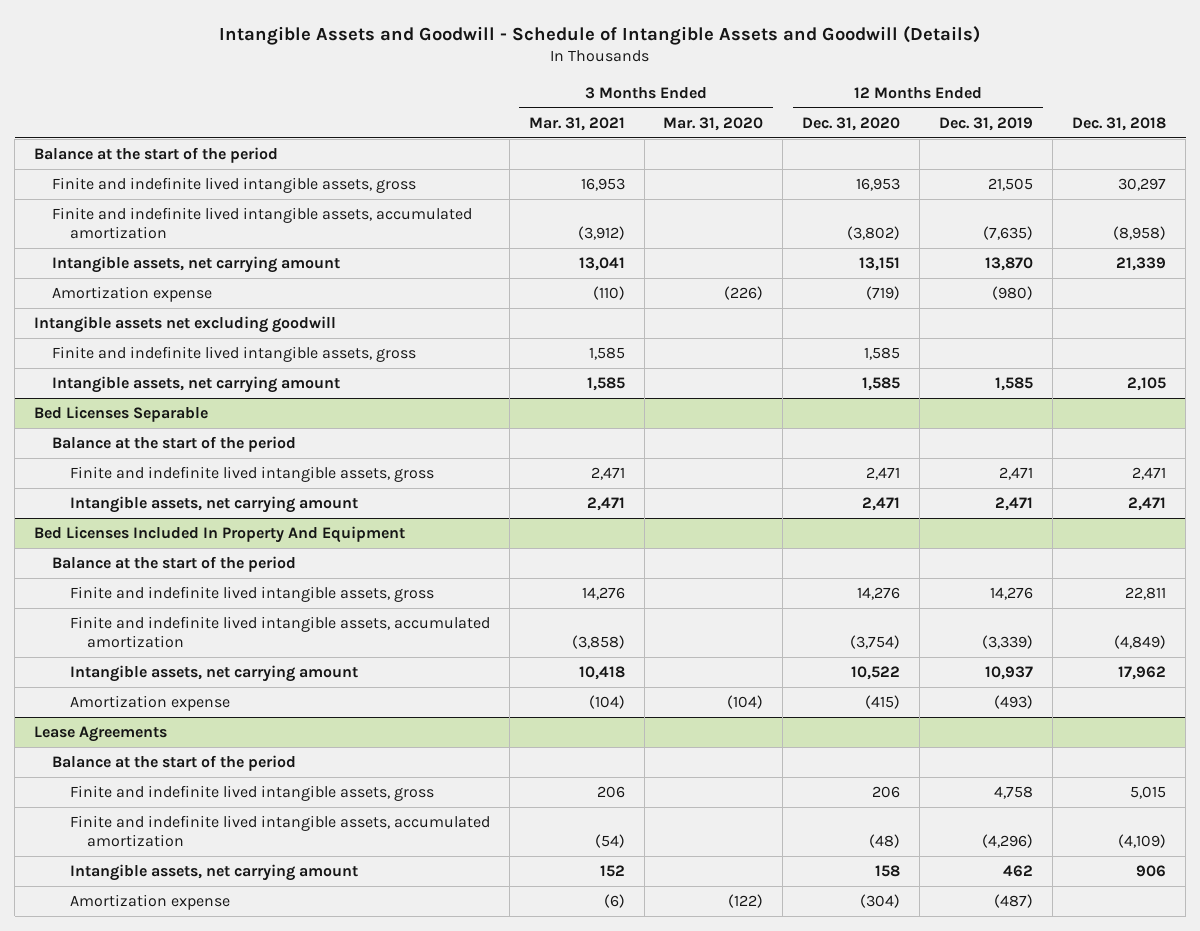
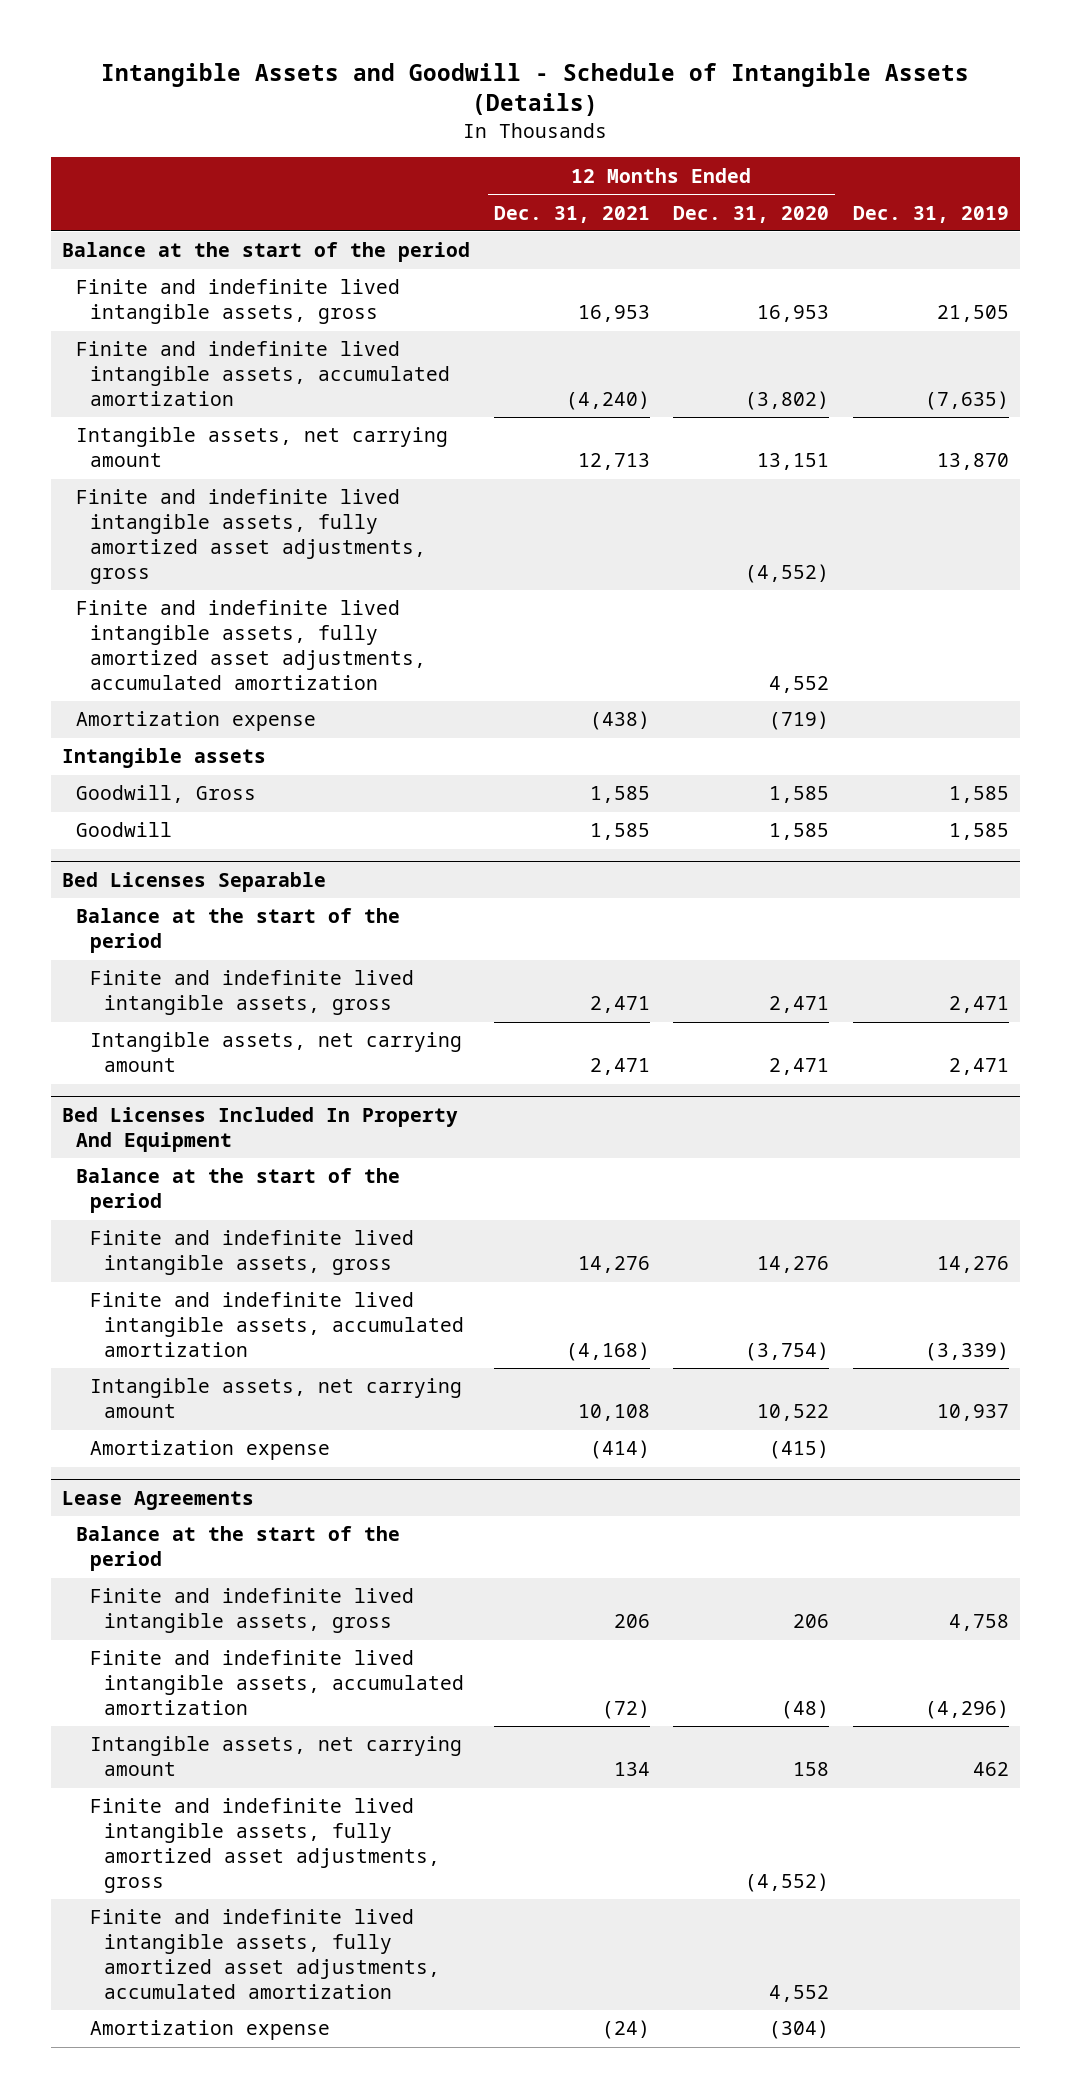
- Intangible Assets and Goodwill - Schedule of Intangible Assets and Goodwill (Details)
+ Intangible Assets and Goodwill - Schedule of Intangible Assets (Details)
- | 3 Months Ended Mar. 31, 2021 | 3 Months Ended Mar. 31, 2020 | 12 Months Ended Dec. 31, 2020 | 12 Months Ended Dec. 31, 2019 | Dec. 31, 2018
+ | 12 Months Ended Dec. 31, 2021 | 12 Months Ended Dec. 31, 2020 | Dec. 31, 2019
+ Finite and indefinite lived intangible assets, fully amortized asset adjustments, gross | | (4,552) |
+ Finite and indefinite lived intangible assets, fully amortized asset adjustments, accumulated amortization | | 4,552 |
- Intangible assets net excluding goodwill
- Finite and indefinite lived intangible assets, gross | 1,585 | | 1,585 | |
- Intangible assets, net carrying amount | 1,585 | | 1,585 | 1,585 | 2,105
+ Intangible assets
+ Goodwill, Gross | 1,585 | 1,585 | 1,585
+ Goodwill | 1,585 | 1,585 | 1,585
@ Lease Agreements
+ Finite and indefinite lived intangible assets, fully amortized asset adjustments, gross | | (4,552) |
+ Finite and indefinite lived intangible assets, fully amortized asset adjustments, accumulated amortization | | 4,552 |

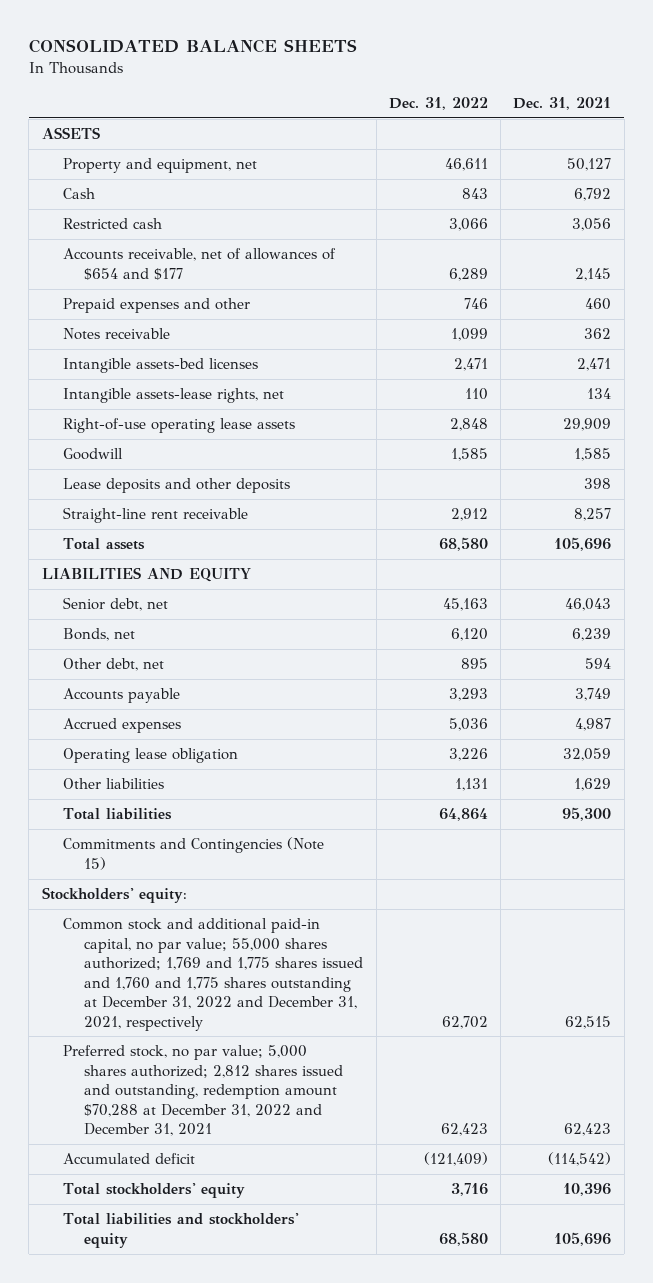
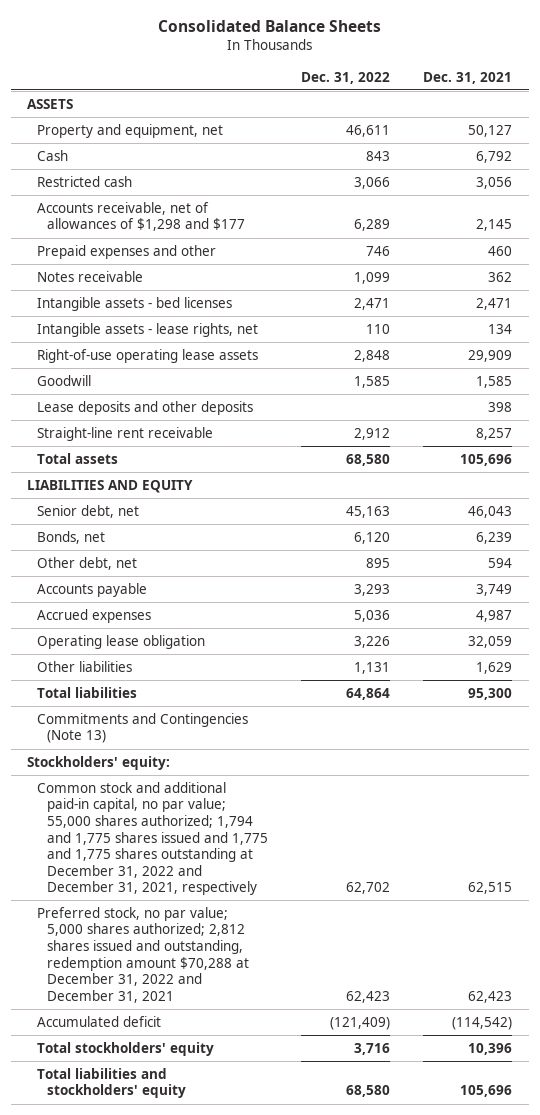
- CONSOLIDATED BALANCE SHEETS
+ Consolidated Balance Sheets
- Accounts receivable, net of allowances of $654 and $177 | 6,289 | 2,145
+ Accounts receivable, net of allowances of $1,298 and $177 | 6,289 | 2,145
- Intangible assets-bed licenses | 2,471 | 2,471
- Intangible assets-lease rights, net | 110 | 134
+ Intangible assets - bed licenses | 2,471 | 2,471
+ Intangible assets - lease rights, net | 110 | 134
- Commitments and Contingencies (Note 15)
+ Commitments and Contingencies (Note 13)
- Common stock and additional paid-in capital, no par value; 55,000 shares authorized; 1,769 and 1,775 shares issued and 1,760 and 1,775 shares outstanding at December 31, 2022 and December 31, 2021, respectively | 62,702 | 62,515
+ Common stock and additional paid-in capital, no par value; 55,000 shares authorized; 1,794 and 1,775 shares issued and 1,775 and 1,775 shares outstanding at December 31, 2022 and December 31, 2021, respectively | 62,702 | 62,515

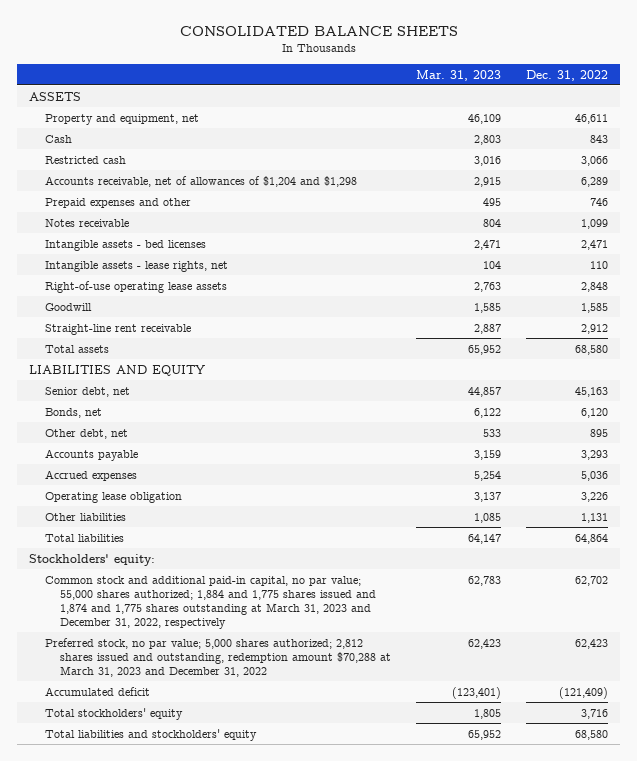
- Consolidated Balance Sheets
+ CONSOLIDATED BALANCE SHEETS
- | Dec. 31, 2022 | Dec. 31, 2021
+ | Mar. 31, 2023 | Dec. 31, 2022
- Accounts receivable, net of allowances of $1,298 and $177 | 6,289 | 2,145
+ Accounts receivable, net of allowances of $1,204 and $1,298 | 2,915 | 6,289
- Lease deposits and other deposits | | 398
- Commitments and Contingencies (Note 13)
- Common stock and additional paid-in capital, no par value; 55,000 shares authorized; 1,794 and 1,775 shares issued and 1,775 and 1,775 shares outstanding at December 31, 2022 and December 31, 2021, respectively | 62,702 | 62,515
- Preferred stock, no par value; 5,000 shares authorized; 2,812 shares issued and outstanding, redemption amount $70,288 at December 31, 2022 and December 31, 2021 | 62,423 | 62,423
+ Common stock and additional paid-in capital, no par value; 55,000 shares authorized; 1,884 and 1,775 shares issued and 1,874 and 1,775 shares outstanding at March 31, 2023 and December 31, 2022, respectively | 62,783 | 62,702
+ Preferred stock, no par value; 5,000 shares authorized; 2,812 shares issued and outstanding, redemption amount $70,288 at March 31, 2023 and December 31, 2022 | 62,423 | 62,423

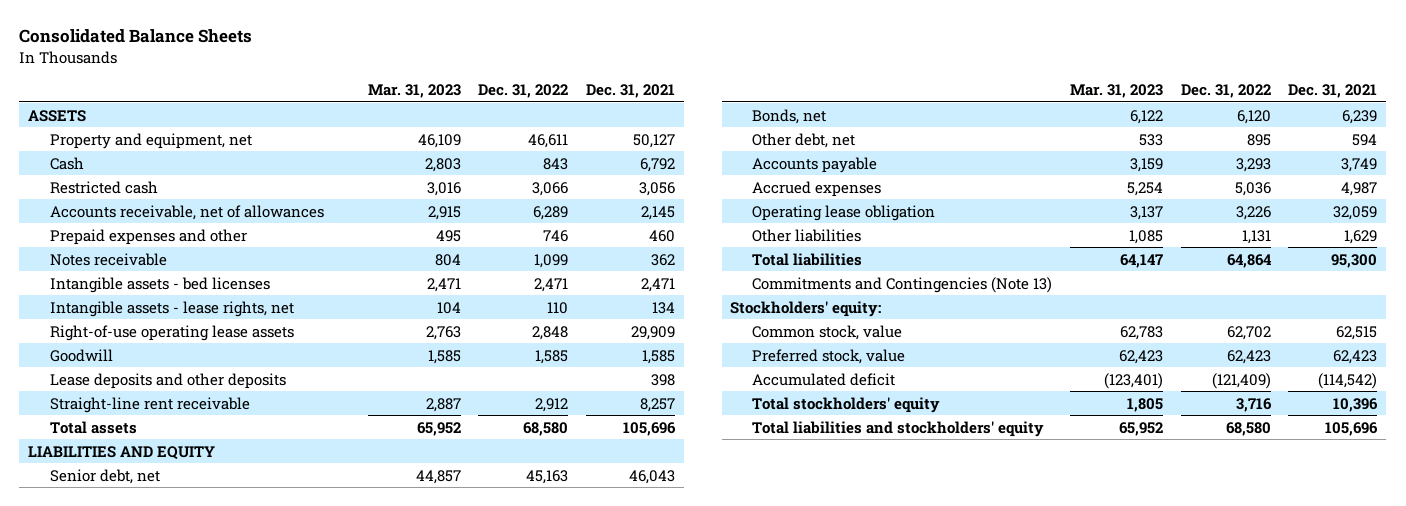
- CONSOLIDATED BALANCE SHEETS
+ Consolidated Balance Sheets
- | Mar. 31, 2023 | Dec. 31, 2022
+ | Mar. 31, 2023 | Dec. 31, 2022 | Dec. 31, 2021
- Accounts receivable, net of allowances of $1,204 and $1,298 | 2,915 | 6,289
+ Accounts receivable, net of allowances | 2,915 | 6,289 | 2,145
+ Lease deposits and other deposits | | | 398
+ Commitments and Contingencies (Note 13)
- Common stock and additional paid-in capital, no par value; 55,000 shares authorized; 1,884 and 1,775 shares issued and 1,874 and 1,775 shares outstanding at March 31, 2023 and December 31, 2022, respectively | 62,783 | 62,702
- Preferred stock, no par value; 5,000 shares authorized; 2,812 shares issued and outstanding, redemption amount $70,288 at March 31, 2023 and December 31, 2022 | 62,423 | 62,423
+ Common stock, value | 62,783 | 62,702 | 62,515
+ Preferred stock, value | 62,423 | 62,423 | 62,423

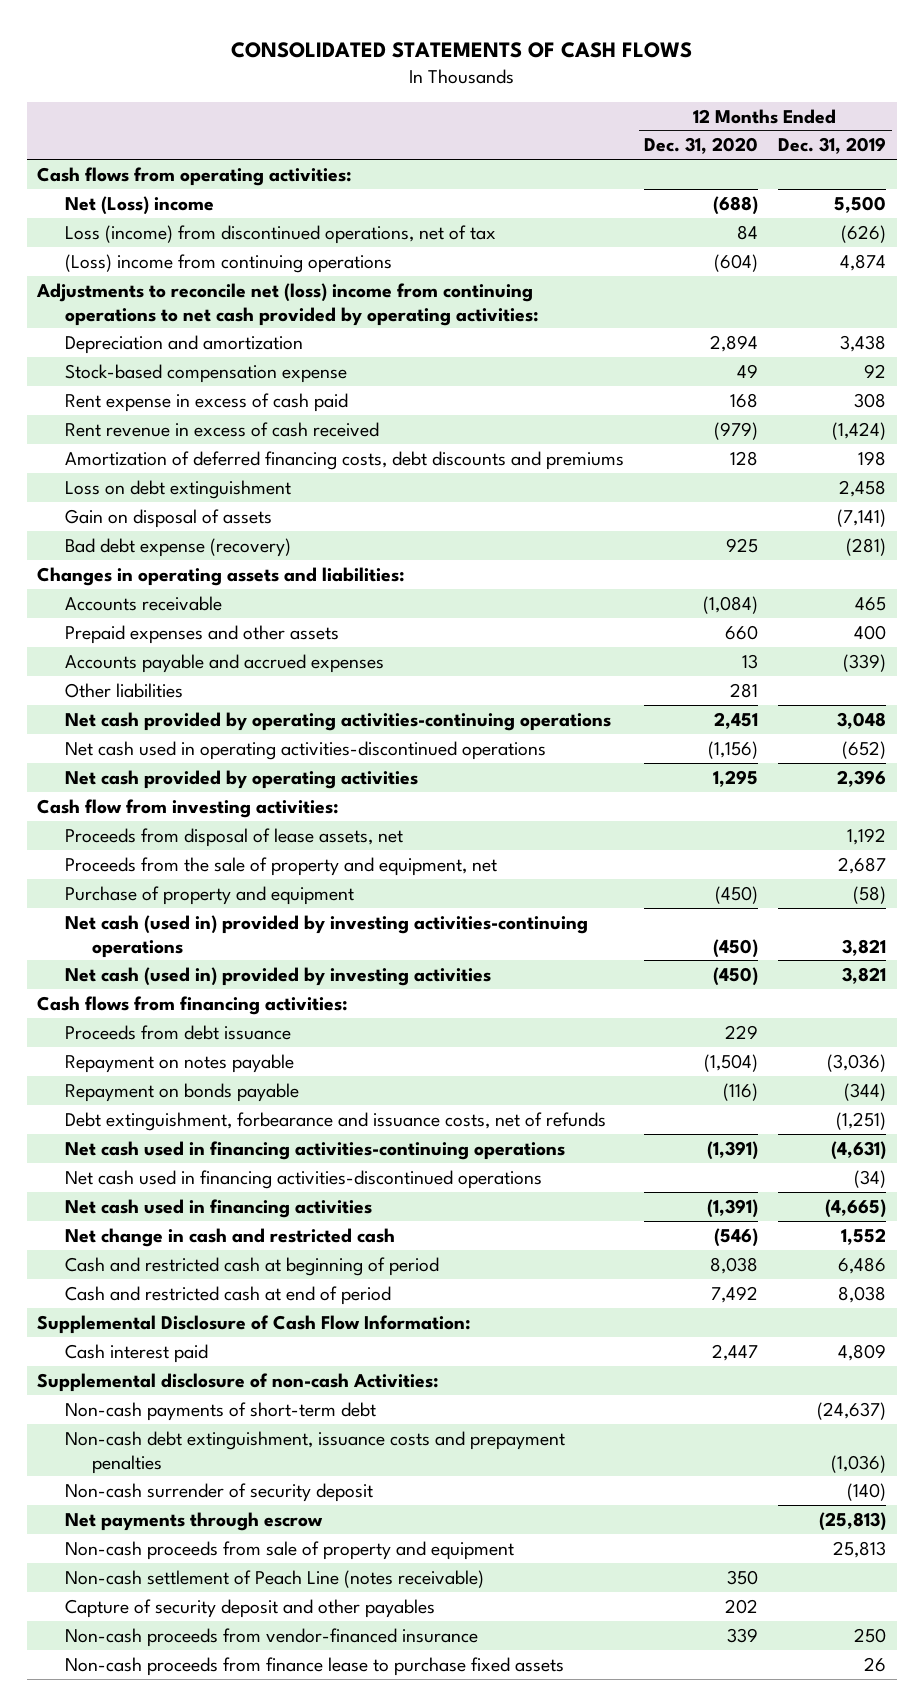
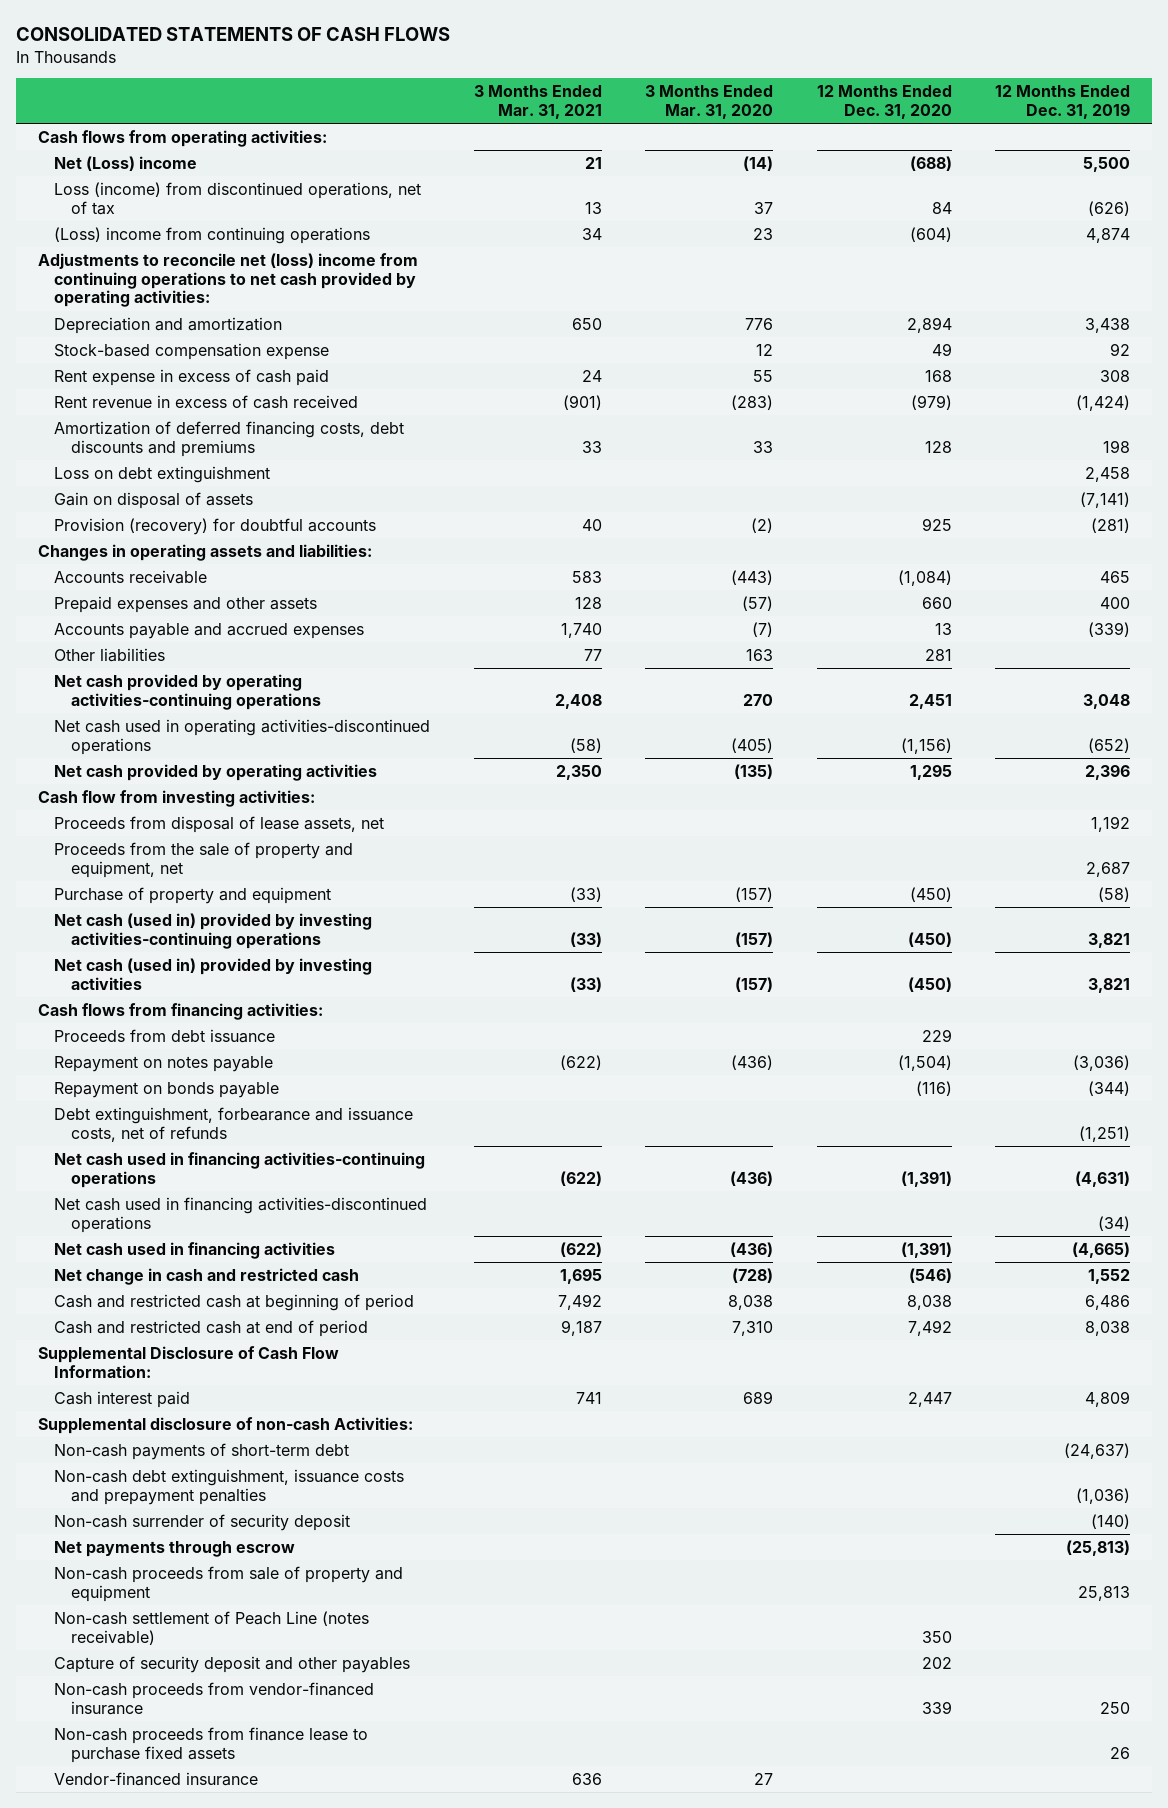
- | 12 Months Ended Dec. 31, 2020 | 12 Months Ended Dec. 31, 2019
+ | 3 Months Ended Mar. 31, 2021 | 3 Months Ended Mar. 31, 2020 | 12 Months Ended Dec. 31, 2020 | 12 Months Ended Dec. 31, 2019
- Bad debt expense (recovery) | 925 | (281)
+ Provision (recovery) for doubtful accounts | 40 | (2) | 925 | (281)
+ Vendor-financed insurance | 636 | 27 | |

